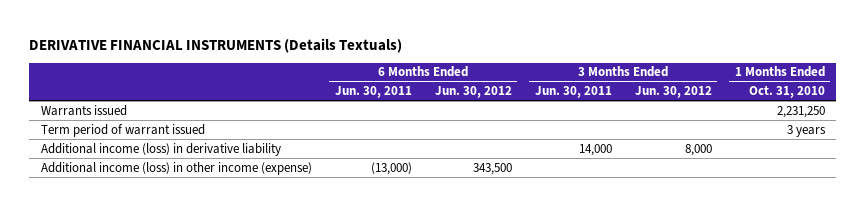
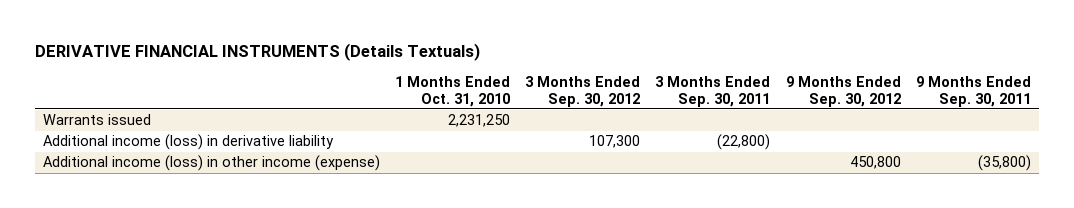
- | 6 Months Ended Jun. 30, 2011 | 6 Months Ended Jun. 30, 2012 | 3 Months Ended Jun. 30, 2011 | 3 Months Ended Jun. 30, 2012 | 1 Months Ended Oct. 31, 2010
+ | 1 Months Ended Oct. 31, 2010 | 3 Months Ended Sep. 30, 2012 | 3 Months Ended Sep. 30, 2011 | 9 Months Ended Sep. 30, 2012 | 9 Months Ended Sep. 30, 2011
- Term period of warrant issued | | | | | 3 years

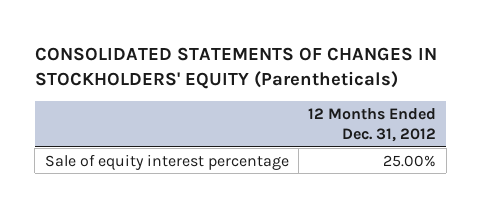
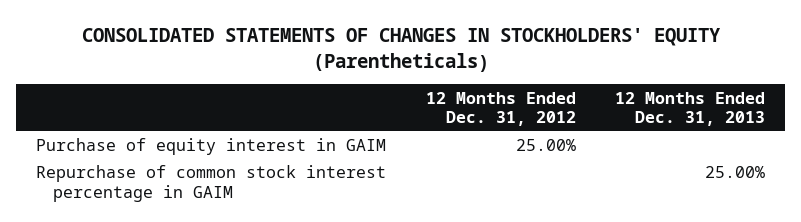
- | 12 Months Ended Dec. 31, 2012
+ | 12 Months Ended Dec. 31, 2012 | 12 Months Ended Dec. 31, 2013
- Sale of equity interest percentage | 25.00%
+ Purchase of equity interest in GAIM | 25.00% |
+ Repurchase of common stock interest percentage in GAIM | | 25.00%

